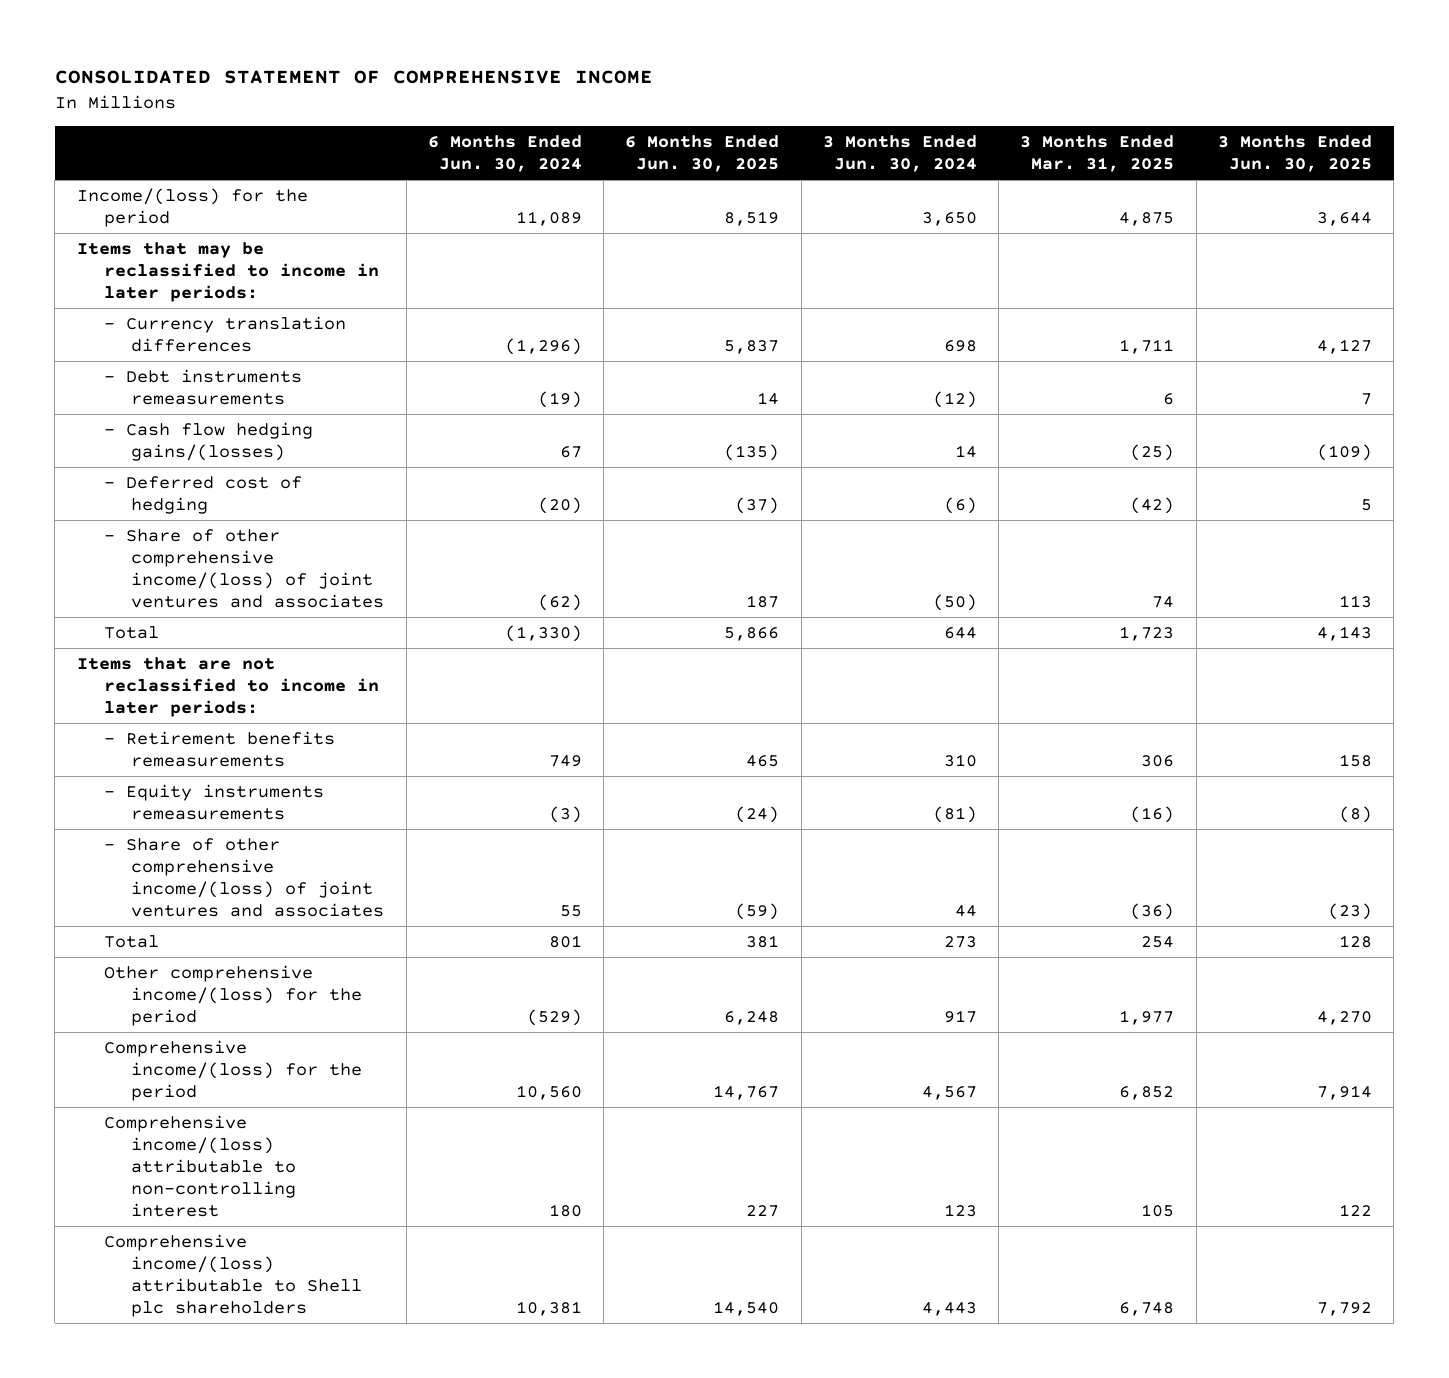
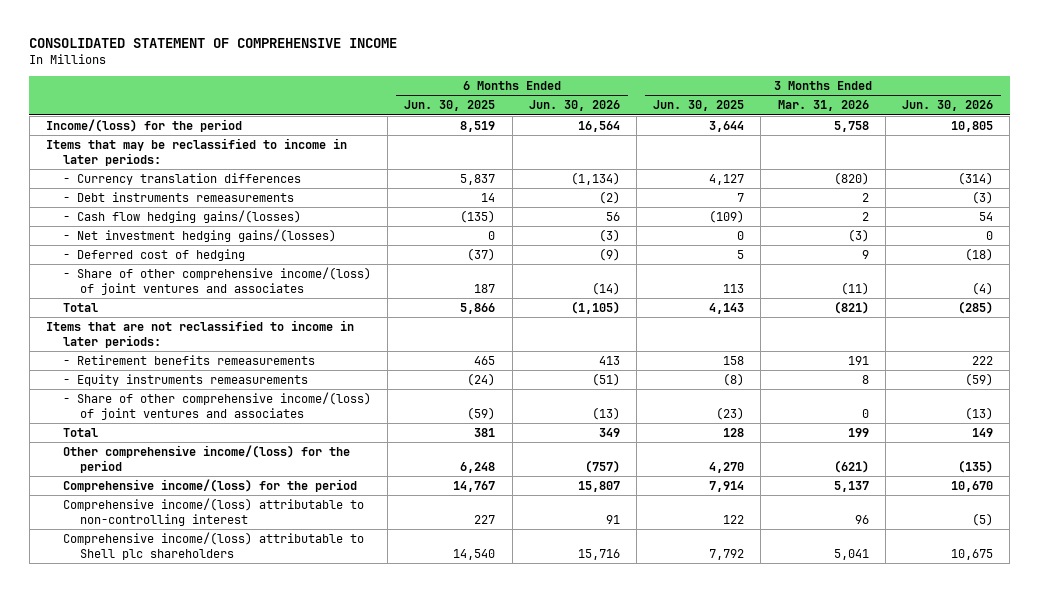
- | 6 Months Ended Jun. 30, 2024 | 6 Months Ended Jun. 30, 2025 | 3 Months Ended Jun. 30, 2024 | 3 Months Ended Mar. 31, 2025 | 3 Months Ended Jun. 30, 2025
+ | 6 Months Ended Jun. 30, 2025 | 6 Months Ended Jun. 30, 2026 | 3 Months Ended Jun. 30, 2025 | 3 Months Ended Mar. 31, 2026 | 3 Months Ended Jun. 30, 2026
+ - Net investment hedging gains/(losses) | 0 | (3) | 0 | (3) | 0

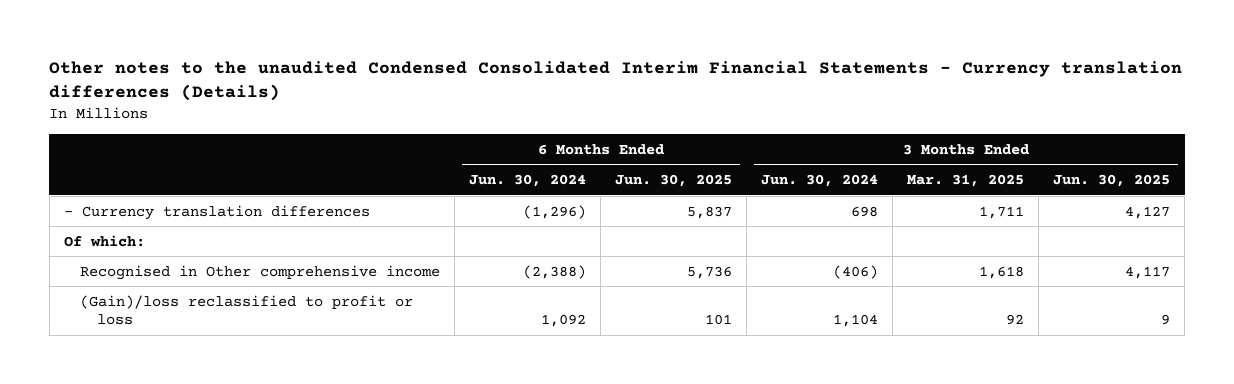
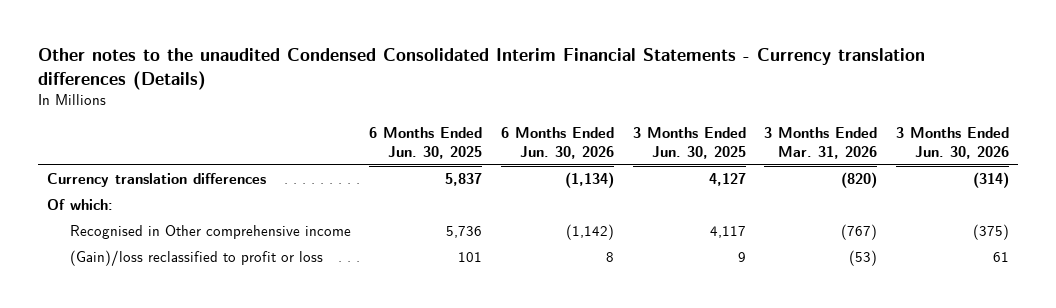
- | 6 Months Ended Jun. 30, 2024 | 6 Months Ended Jun. 30, 2025 | 3 Months Ended Jun. 30, 2024 | 3 Months Ended Mar. 31, 2025 | 3 Months Ended Jun. 30, 2025
+ | 6 Months Ended Jun. 30, 2025 | 6 Months Ended Jun. 30, 2026 | 3 Months Ended Jun. 30, 2025 | 3 Months Ended Mar. 31, 2026 | 3 Months Ended Jun. 30, 2026
- - Currency translation differences | (1,296) | 5,837 | 698 | 1,711 | 4,127
+ Currency translation differences | 5,837 | (1,134) | 4,127 | (820) | (314)

